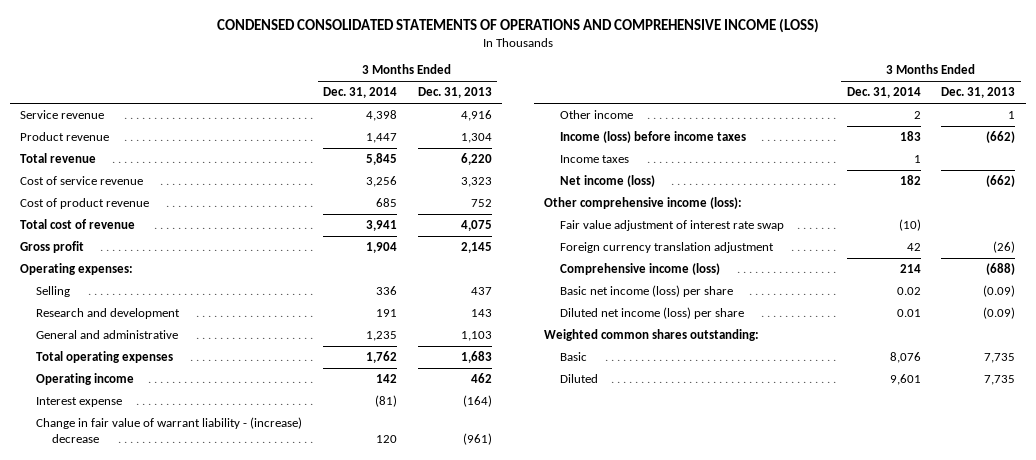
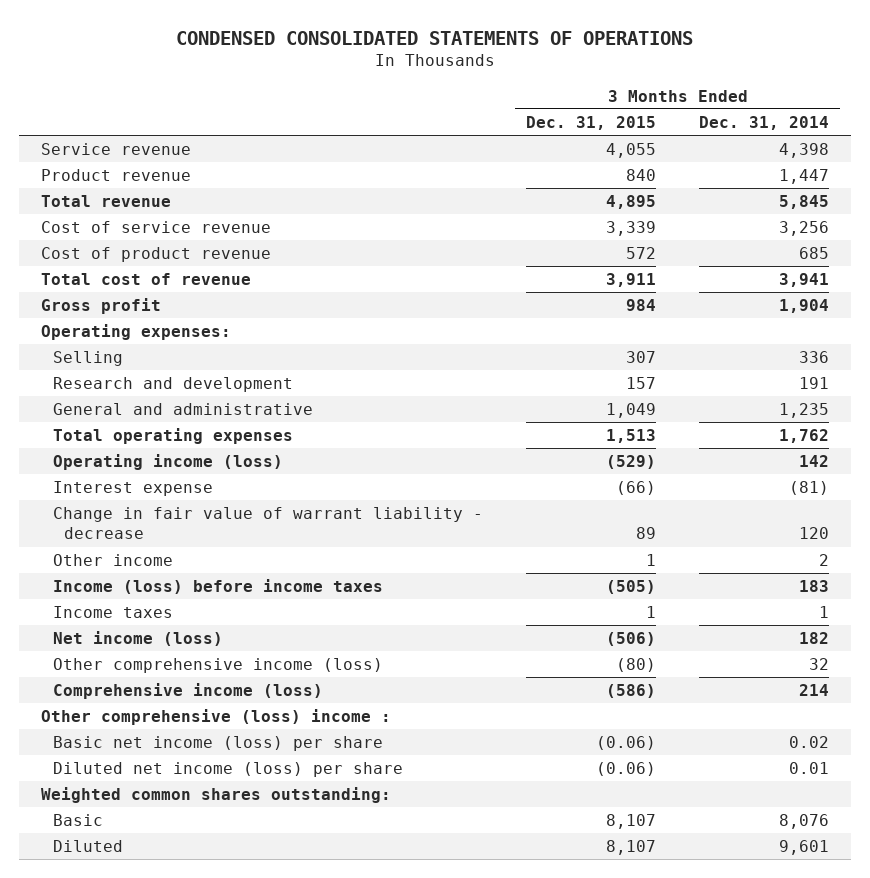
- CONDENSED CONSOLIDATED STATEMENTS OF OPERATIONS AND COMPREHENSIVE INCOME (LOSS)
+ CONDENSED CONSOLIDATED STATEMENTS OF OPERATIONS
- | 3 Months Ended Dec. 31, 2014 | 3 Months Ended Dec. 31, 2013
+ | 3 Months Ended Dec. 31, 2015 | 3 Months Ended Dec. 31, 2014
- Operating income | 142 | 462
+ Operating income (loss) | (529) | 142
- Change in fair value of warrant liability - (increase) decrease | 120 | (961)
+ Change in fair value of warrant liability - decrease | 89 | 120
- Other comprehensive income (loss):
- Fair value adjustment of interest rate swap | (10) |
- Foreign currency translation adjustment | 42 | (26)
+ Other comprehensive income (loss) | (80) | 32
+ Other comprehensive (loss) income :

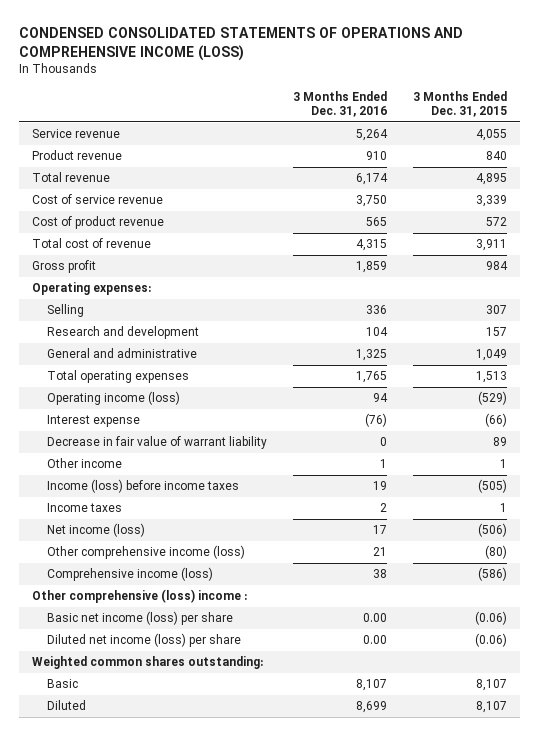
- CONDENSED CONSOLIDATED STATEMENTS OF OPERATIONS
+ CONDENSED CONSOLIDATED STATEMENTS OF OPERATIONS AND COMPREHENSIVE INCOME (LOSS)
- | 3 Months Ended Dec. 31, 2015 | 3 Months Ended Dec. 31, 2014
+ | 3 Months Ended Dec. 31, 2016 | 3 Months Ended Dec. 31, 2015
- Change in fair value of warrant liability - decrease | 89 | 120
+ Decrease in fair value of warrant liability | 0 | 89

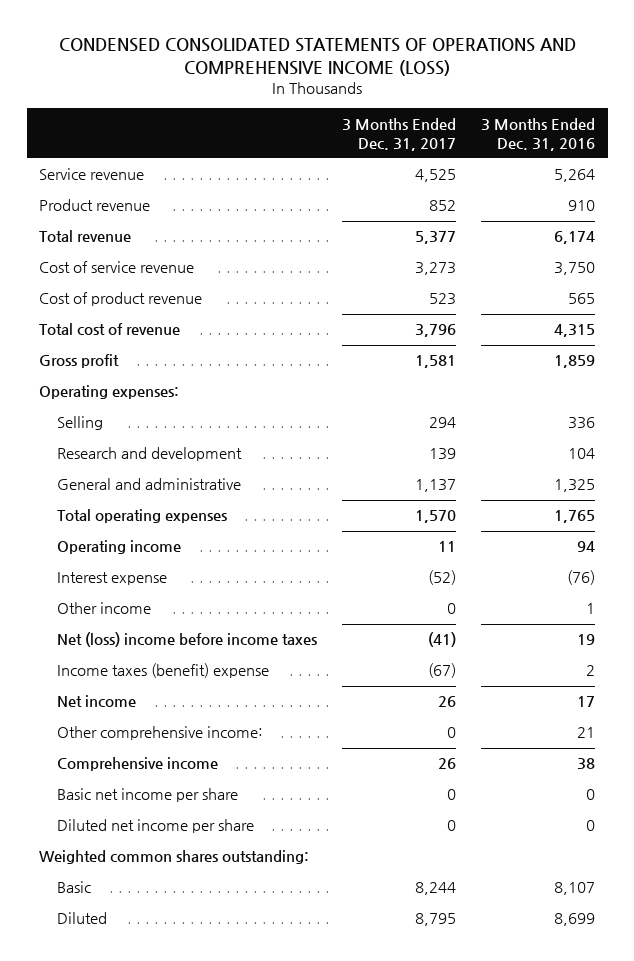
- | 3 Months Ended Dec. 31, 2016 | 3 Months Ended Dec. 31, 2015
+ | 3 Months Ended Dec. 31, 2017 | 3 Months Ended Dec. 31, 2016
- Operating income (loss) | 94 | (529)
+ Operating income | 11 | 94
- Decrease in fair value of warrant liability | 0 | 89
- Income (loss) before income taxes | 19 | (505)
- Income taxes | 2 | 1
- Net income (loss) | 17 | (506)
- Other comprehensive income (loss) | 21 | (80)
- Comprehensive income (loss) | 38 | (586)
- Other comprehensive (loss) income :
- Basic net income (loss) per share | 0.00 | (0.06)
- Diluted net income (loss) per share | 0.00 | (0.06)
+ Net (loss) income before income taxes | (41) | 19
+ Income taxes (benefit) expense | (67) | 2
+ Net income | 26 | 17
+ Other comprehensive income: | 0 | 21
+ Comprehensive income | 26 | 38
+ Basic net income per share | 0 | 0
+ Diluted net income per share | 0 | 0

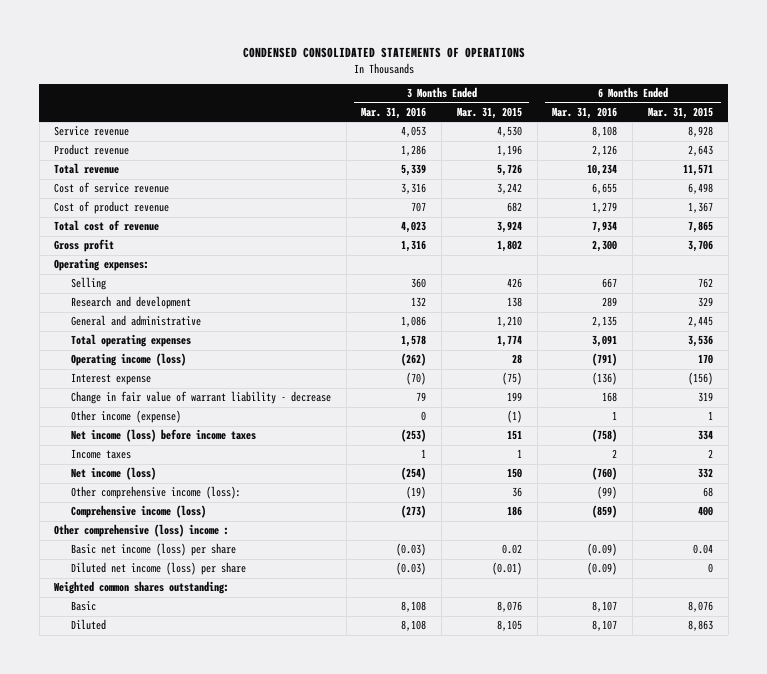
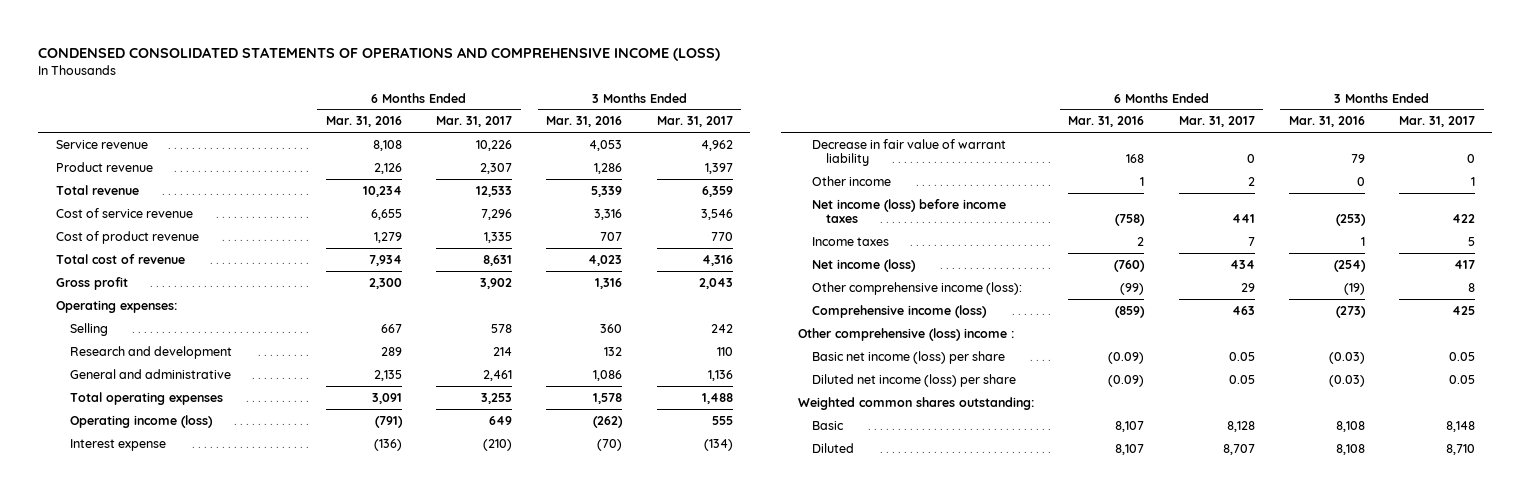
- CONDENSED CONSOLIDATED STATEMENTS OF OPERATIONS
+ CONDENSED CONSOLIDATED STATEMENTS OF OPERATIONS AND COMPREHENSIVE INCOME (LOSS)
- | 3 Months Ended Mar. 31, 2016 | 3 Months Ended Mar. 31, 2015 | 6 Months Ended Mar. 31, 2016 | 6 Months Ended Mar. 31, 2015
+ | 6 Months Ended Mar. 31, 2016 | 6 Months Ended Mar. 31, 2017 | 3 Months Ended Mar. 31, 2016 | 3 Months Ended Mar. 31, 2017
- Change in fair value of warrant liability - decrease | 79 | 199 | 168 | 319
- Other income (expense) | 0 | (1) | 1 | 1
+ Decrease in fair value of warrant liability | 168 | 0 | 79 | 0
+ Other income | 1 | 2 | 0 | 1

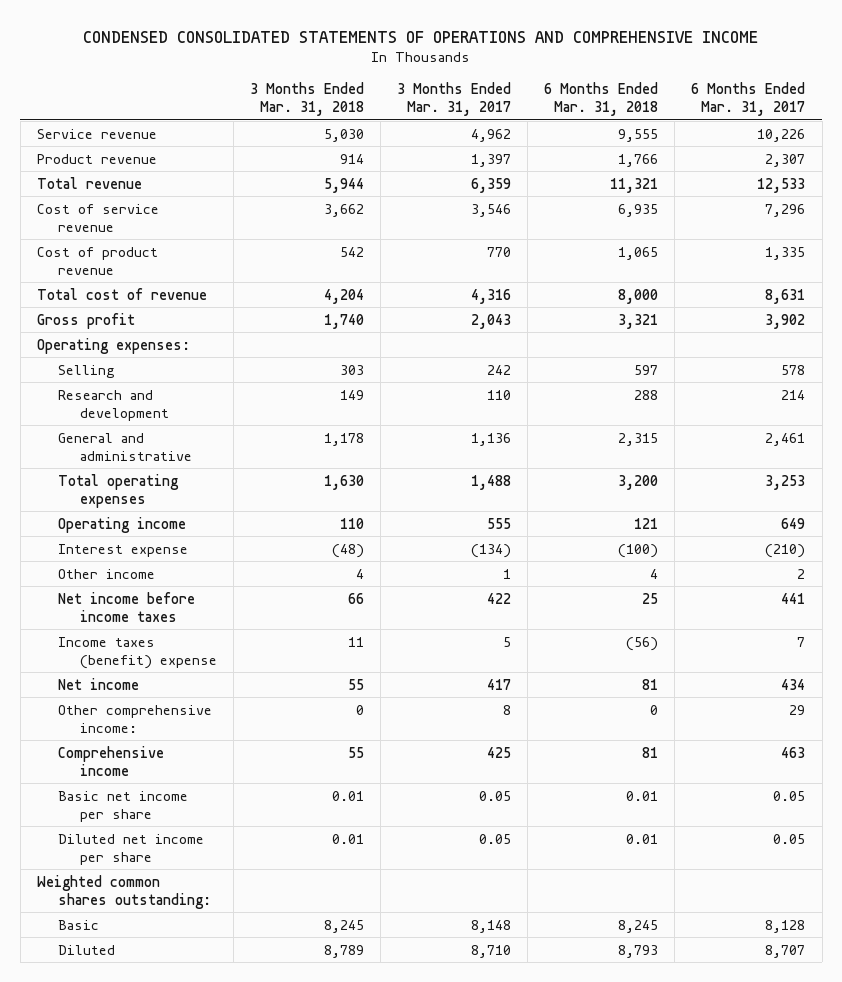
- CONDENSED CONSOLIDATED STATEMENTS OF OPERATIONS AND COMPREHENSIVE INCOME (LOSS)
+ CONDENSED CONSOLIDATED STATEMENTS OF OPERATIONS AND COMPREHENSIVE INCOME
- | 6 Months Ended Mar. 31, 2016 | 6 Months Ended Mar. 31, 2017 | 3 Months Ended Mar. 31, 2016 | 3 Months Ended Mar. 31, 2017
+ | 3 Months Ended Mar. 31, 2018 | 3 Months Ended Mar. 31, 2017 | 6 Months Ended Mar. 31, 2018 | 6 Months Ended Mar. 31, 2017
- Operating income (loss) | (791) | 649 | (262) | 555
+ Operating income | 110 | 555 | 121 | 649
- Decrease in fair value of warrant liability | 168 | 0 | 79 | 0
- Net income (loss) before income taxes | (758) | 441 | (253) | 422
- Income taxes | 2 | 7 | 1 | 5
- Net income (loss) | (760) | 434 | (254) | 417
- Other comprehensive income (loss): | (99) | 29 | (19) | 8
- Comprehensive income (loss) | (859) | 463 | (273) | 425
- Other comprehensive (loss) income :
- Basic net income (loss) per share | (0.09) | 0.05 | (0.03) | 0.05
- Diluted net income (loss) per share | (0.09) | 0.05 | (0.03) | 0.05
+ Net income before income taxes | 66 | 422 | 25 | 441
+ Income taxes (benefit) expense | 11 | 5 | (56) | 7
+ Net income | 55 | 417 | 81 | 434
+ Other comprehensive income: | 0 | 8 | 0 | 29
+ Comprehensive income | 55 | 425 | 81 | 463
+ Basic net income per share | 0.01 | 0.05 | 0.01 | 0.05
+ Diluted net income per share | 0.01 | 0.05 | 0.01 | 0.05

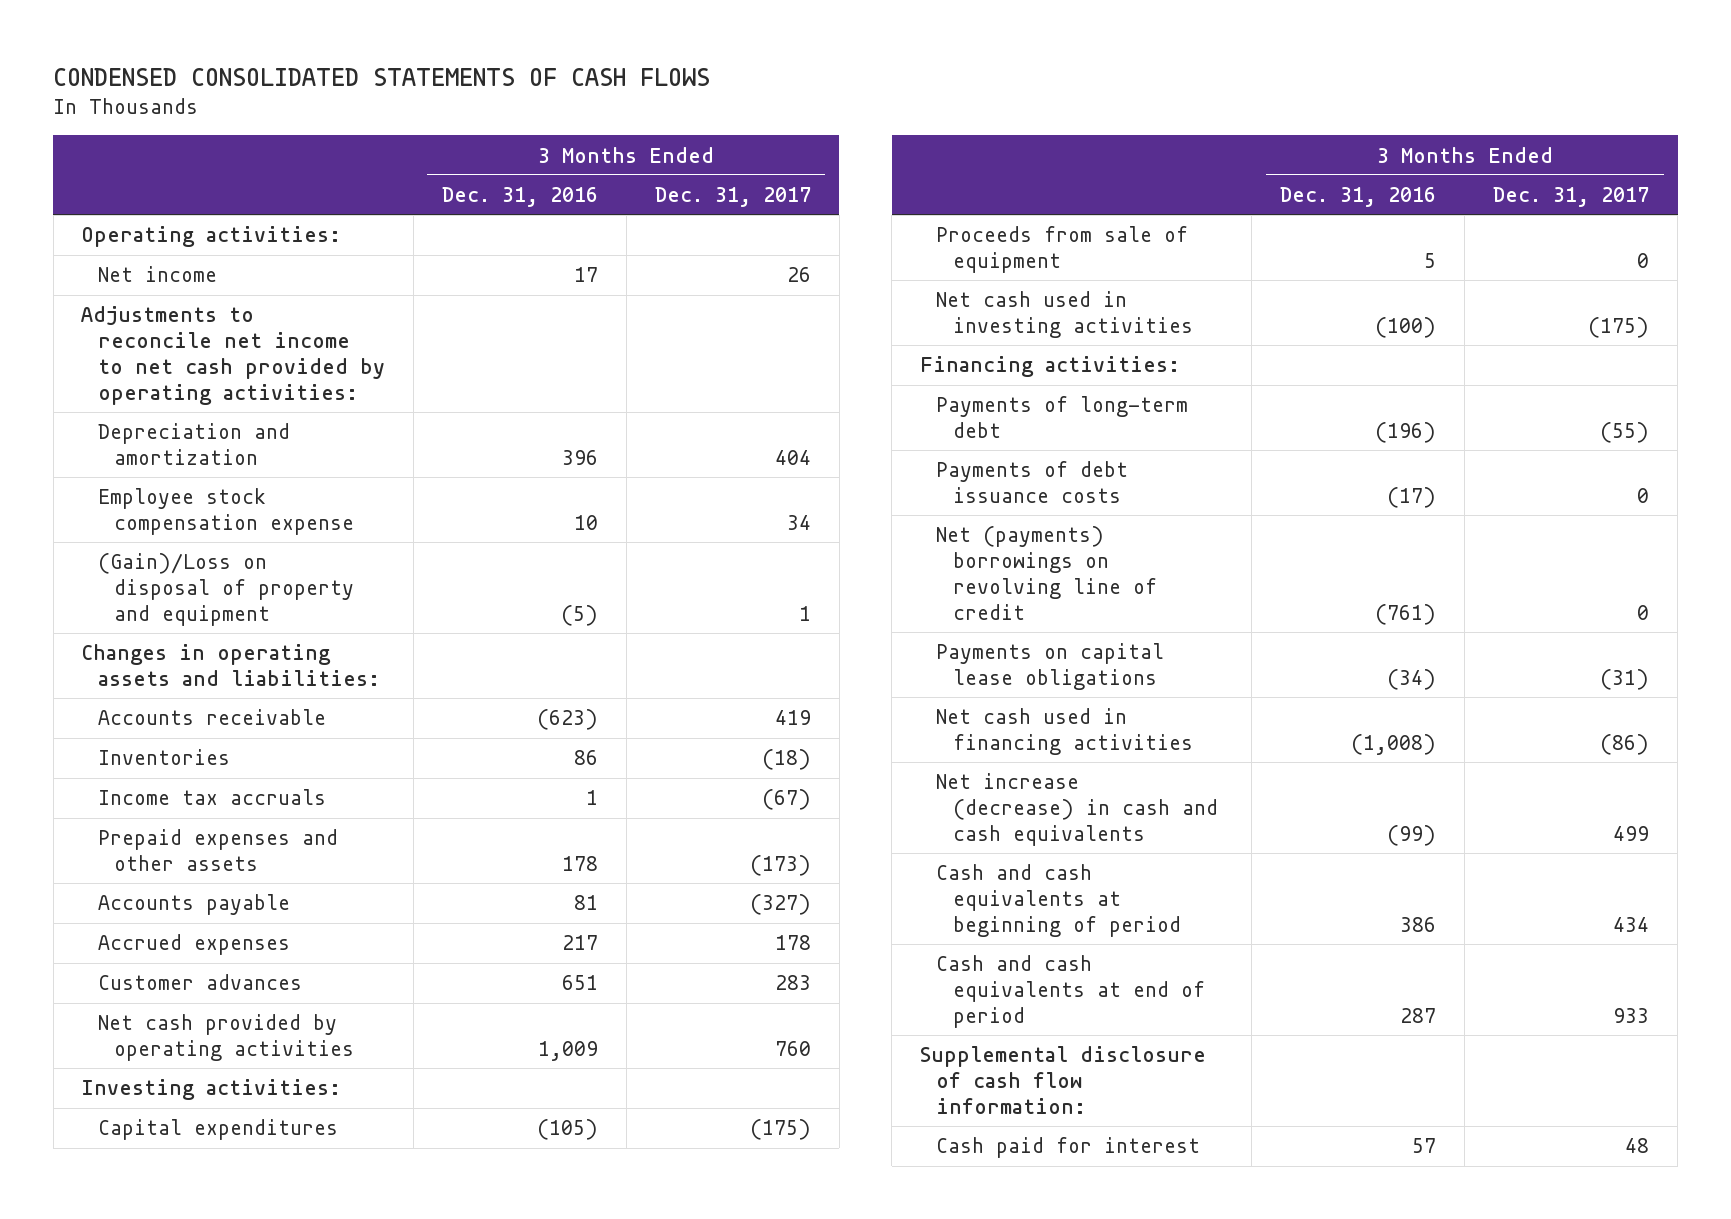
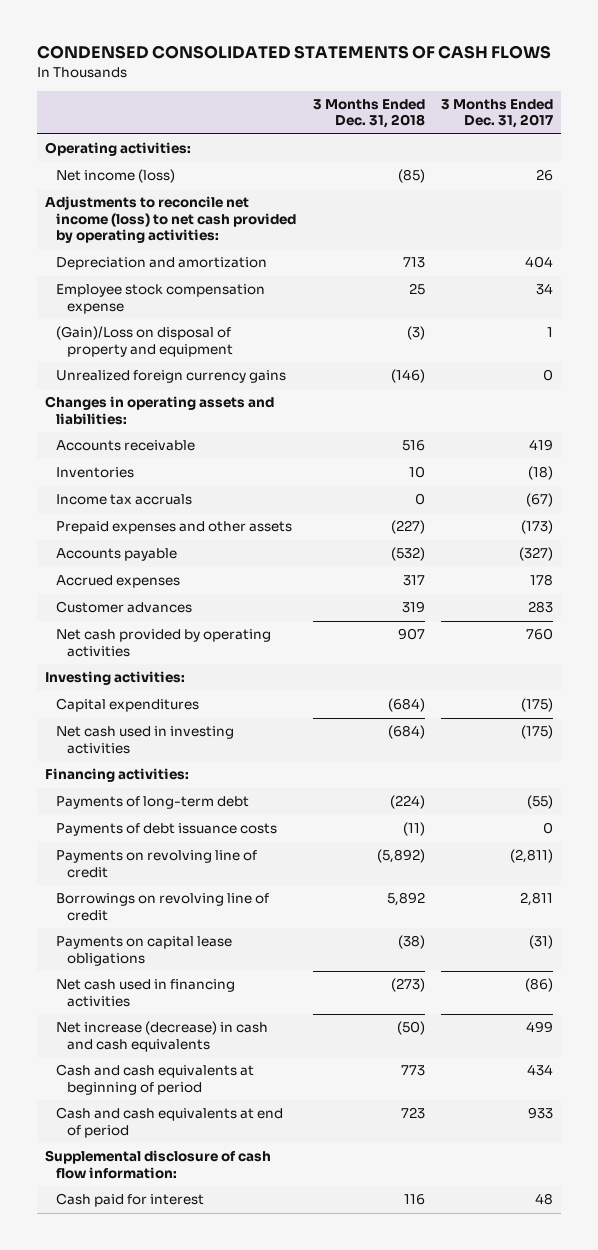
- | 3 Months Ended Dec. 31, 2016 | 3 Months Ended Dec. 31, 2017
+ | 3 Months Ended Dec. 31, 2018 | 3 Months Ended Dec. 31, 2017
- Net income | 17 | 26
- Adjustments to reconcile net income to net cash provided by operating activities:
+ Net income (loss) | (85) | 26
+ Adjustments to reconcile net income (loss) to net cash provided by operating activities:
+ Unrealized foreign currency gains | (146) | 0
- Proceeds from sale of equipment | 5 | 0
- Net (payments) borrowings on revolving line of credit | (761) | 0
+ Payments on revolving line of credit | (5,892) | (2,811)
+ Borrowings on revolving line of credit | 5,892 | 2,811

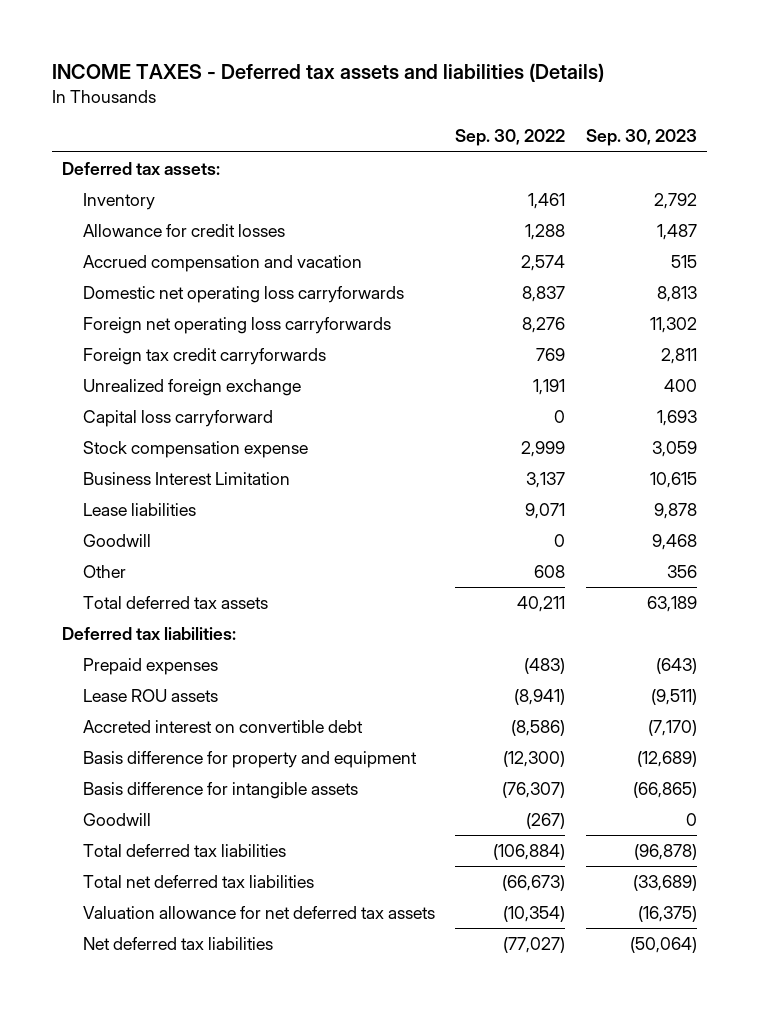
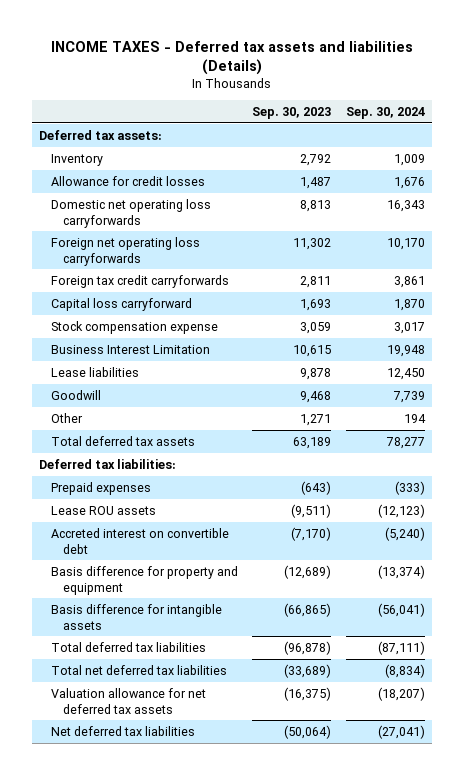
- | Sep. 30, 2022 | Sep. 30, 2023
+ | Sep. 30, 2023 | Sep. 30, 2024
- Accrued compensation and vacation | 2,574 | 515
- Unrealized foreign exchange | 1,191 | 400
- Other | 608 | 356
+ Other | 1,271 | 194
- Goodwill | (267) | 0

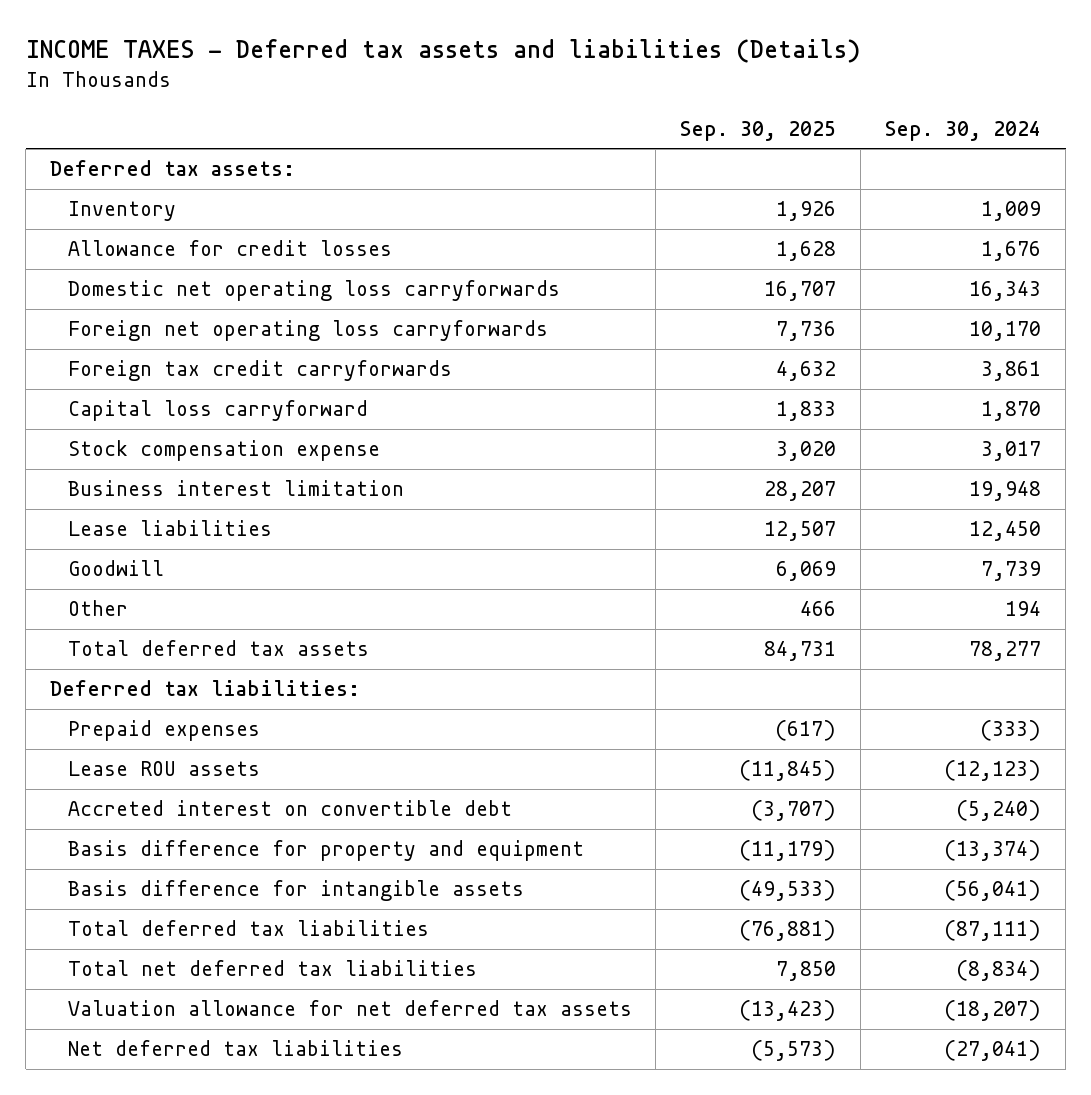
- | Sep. 30, 2023 | Sep. 30, 2024
+ | Sep. 30, 2025 | Sep. 30, 2024
- Business Interest Limitation | 10,615 | 19,948
+ Business interest limitation | 28,207 | 19,948

